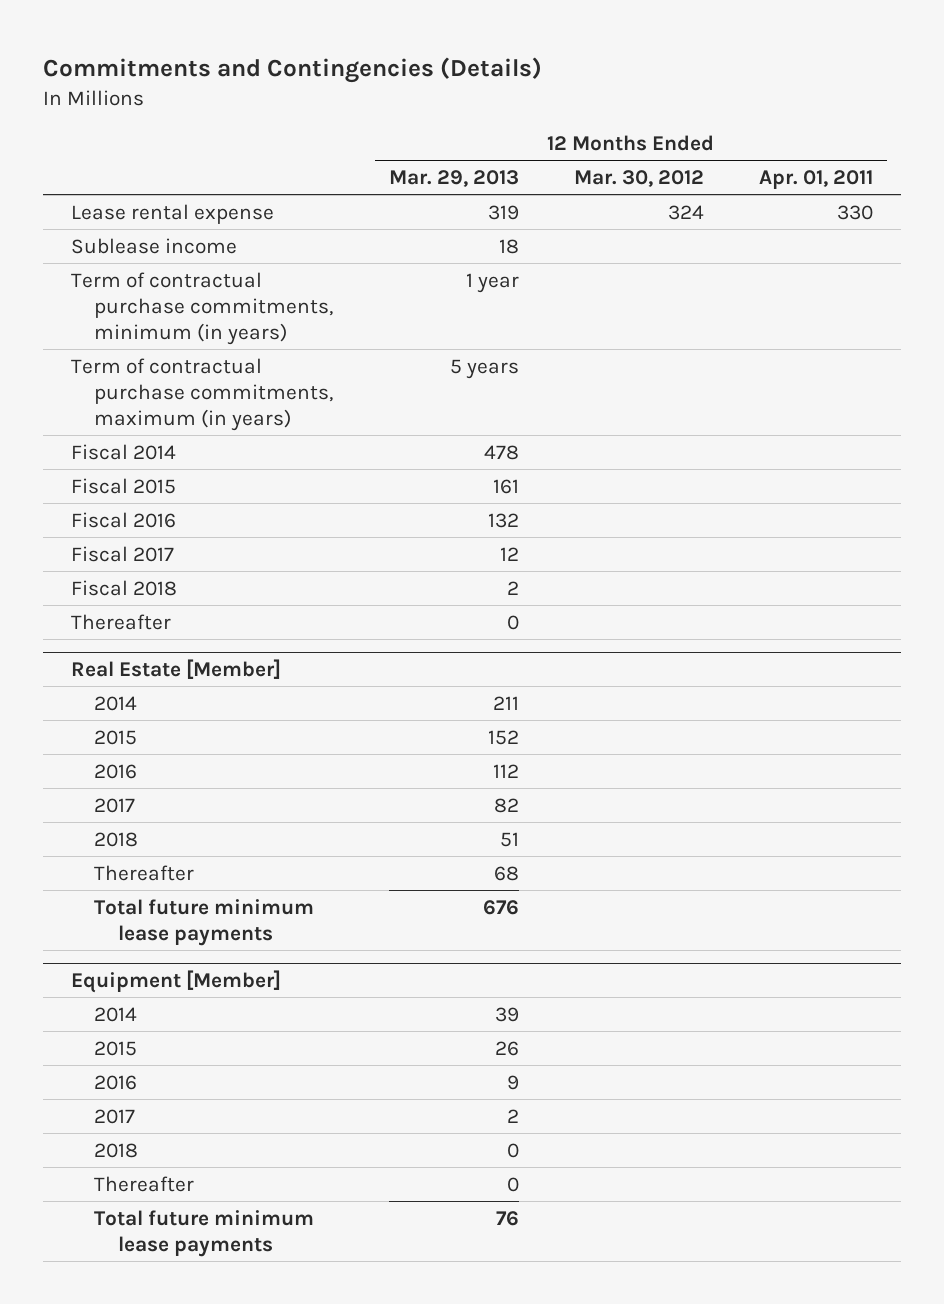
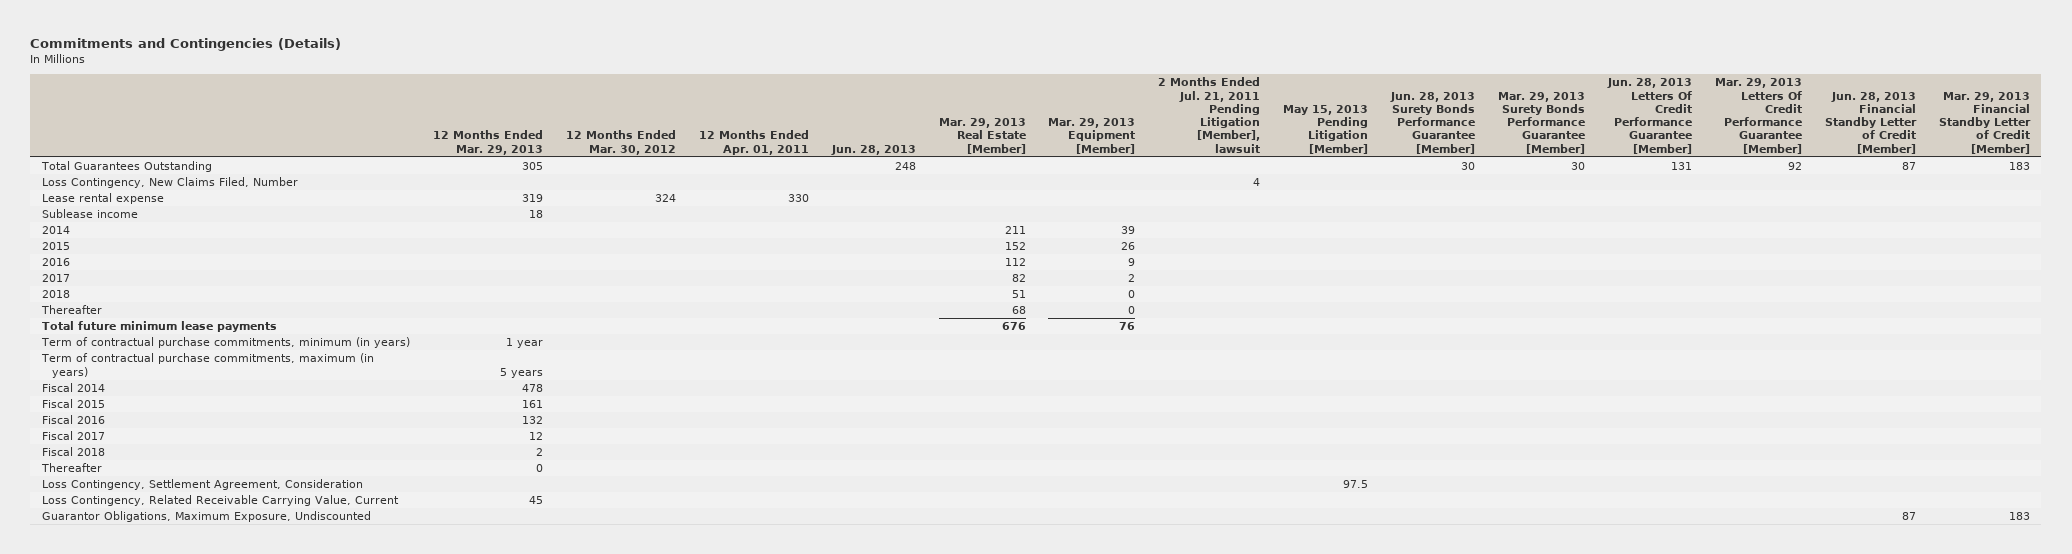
- | 12 Months Ended Mar. 29, 2013 | 12 Months Ended Mar. 30, 2012 | 12 Months Ended Apr. 01, 2011
+ | 12 Months Ended Mar. 29, 2013 | 12 Months Ended Mar. 30, 2012 | 12 Months Ended Apr. 01, 2011 | Jun. 28, 2013 | Mar. 29, 2013 Real Estate [Member] | Mar. 29, 2013 Equipment [Member] | 2 Months Ended Jul. 21, 2011 Pending Litigation [Member], lawsuit | May 15, 2013 Pending Litigation [Member] | Jun. 28, 2013 Surety Bonds Performance Guarantee [Member] | Mar. 29, 2013 Surety Bonds Performance Guarantee [Member] | Jun. 28, 2013 Letters Of Credit Performance Guarantee [Member] | Mar. 29, 2013 Letters Of Credit Performance Guarantee [Member] | Jun. 28, 2013 Financial Standby Letter of Credit [Member] | Mar. 29, 2013 Financial Standby Letter of Credit [Member]
+ Total Guarantees Outstanding | 305 | | | 248 | | | | | 30 | 30 | 131 | 92 | 87 | 183
+ Loss Contingency, New Claims Filed, Number | | | | | | | 4 | | | | | | |
+ 2014 | | | | | 211 | 39 | | | | | | | |
+ 2015 | | | | | 152 | 26 | | | | | | | |
+ 2016 | | | | | 112 | 9 | | | | | | | |
+ 2017 | | | | | 82 | 2 | | | | | | | |
+ 2018 | | | | | 51 | 0 | | | | | | | |
+ Thereafter | | | | | 68 | 0 | | | | | | | |
+ Total future minimum lease payments | | | | | 676 | 76 | | | | | | | |
- Real Estate [Member]
- 2014 | 211 | |
- 2015 | 152 | |
- 2016 | 112 | |
- 2017 | 82 | |
- 2018 | 51 | |
- Thereafter | 68 | |
- Total future minimum lease payments | 676 | |
- Equipment [Member]
- 2014 | 39 | |
- 2015 | 26 | |
- 2016 | 9 | |
- 2017 | 2 | |
- 2018 | 0 | |
- Thereafter | 0 | |
- Total future minimum lease payments | 76 | |
+ Loss Contingency, Settlement Agreement, Consideration | | | | | | | | 97.5 | | | | | |
+ Loss Contingency, Related Receivable Carrying Value, Current | 45 | | | | | | | | | | | | |
+ Guarantor Obligations, Maximum Exposure, Undiscounted | | | | | | | | | | | | | 87 | 183

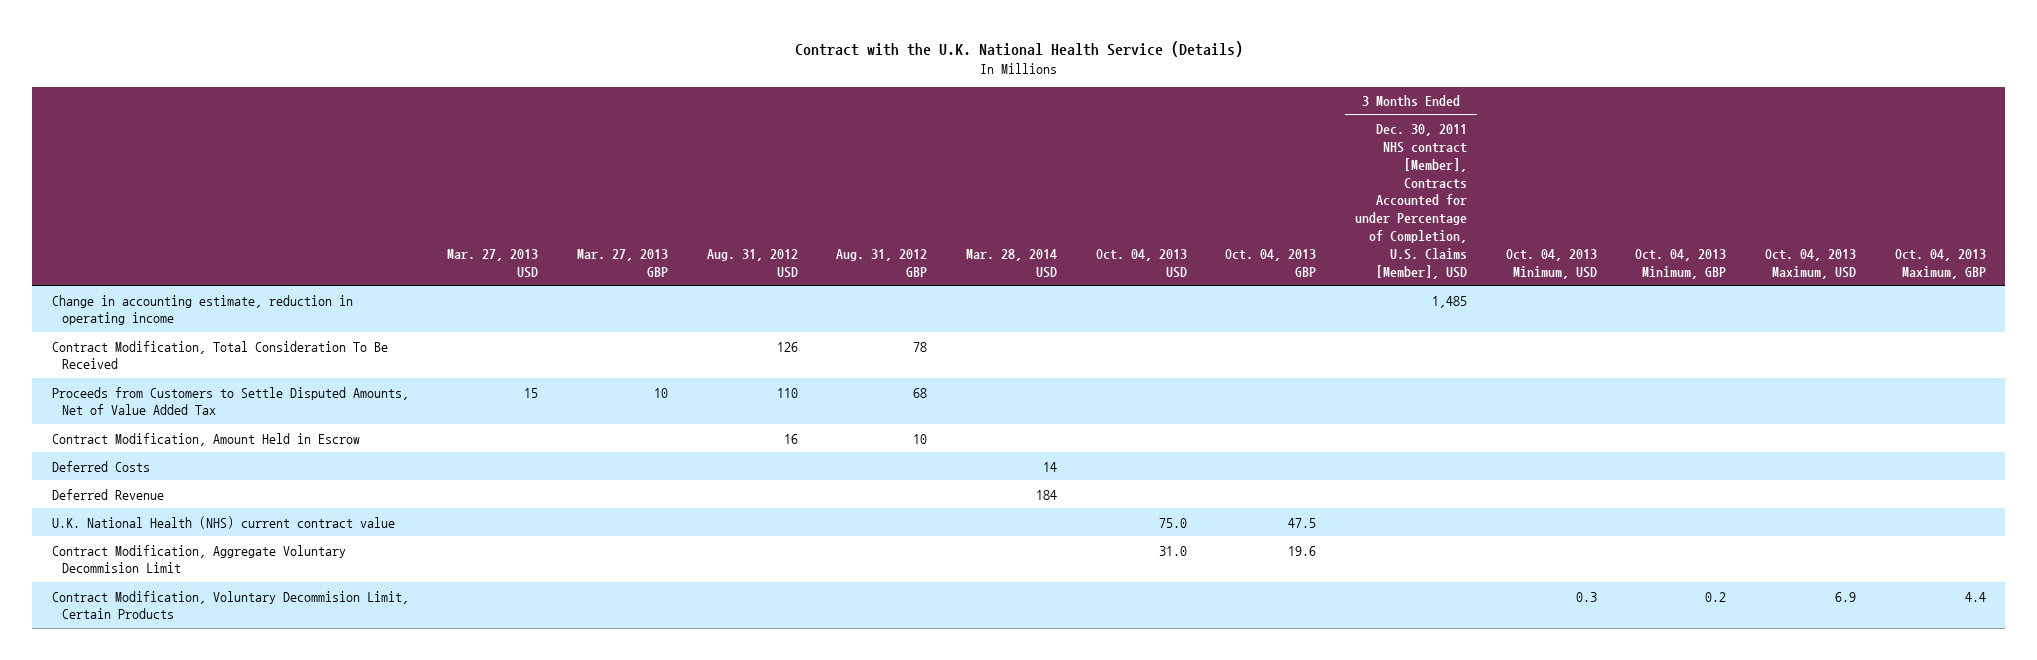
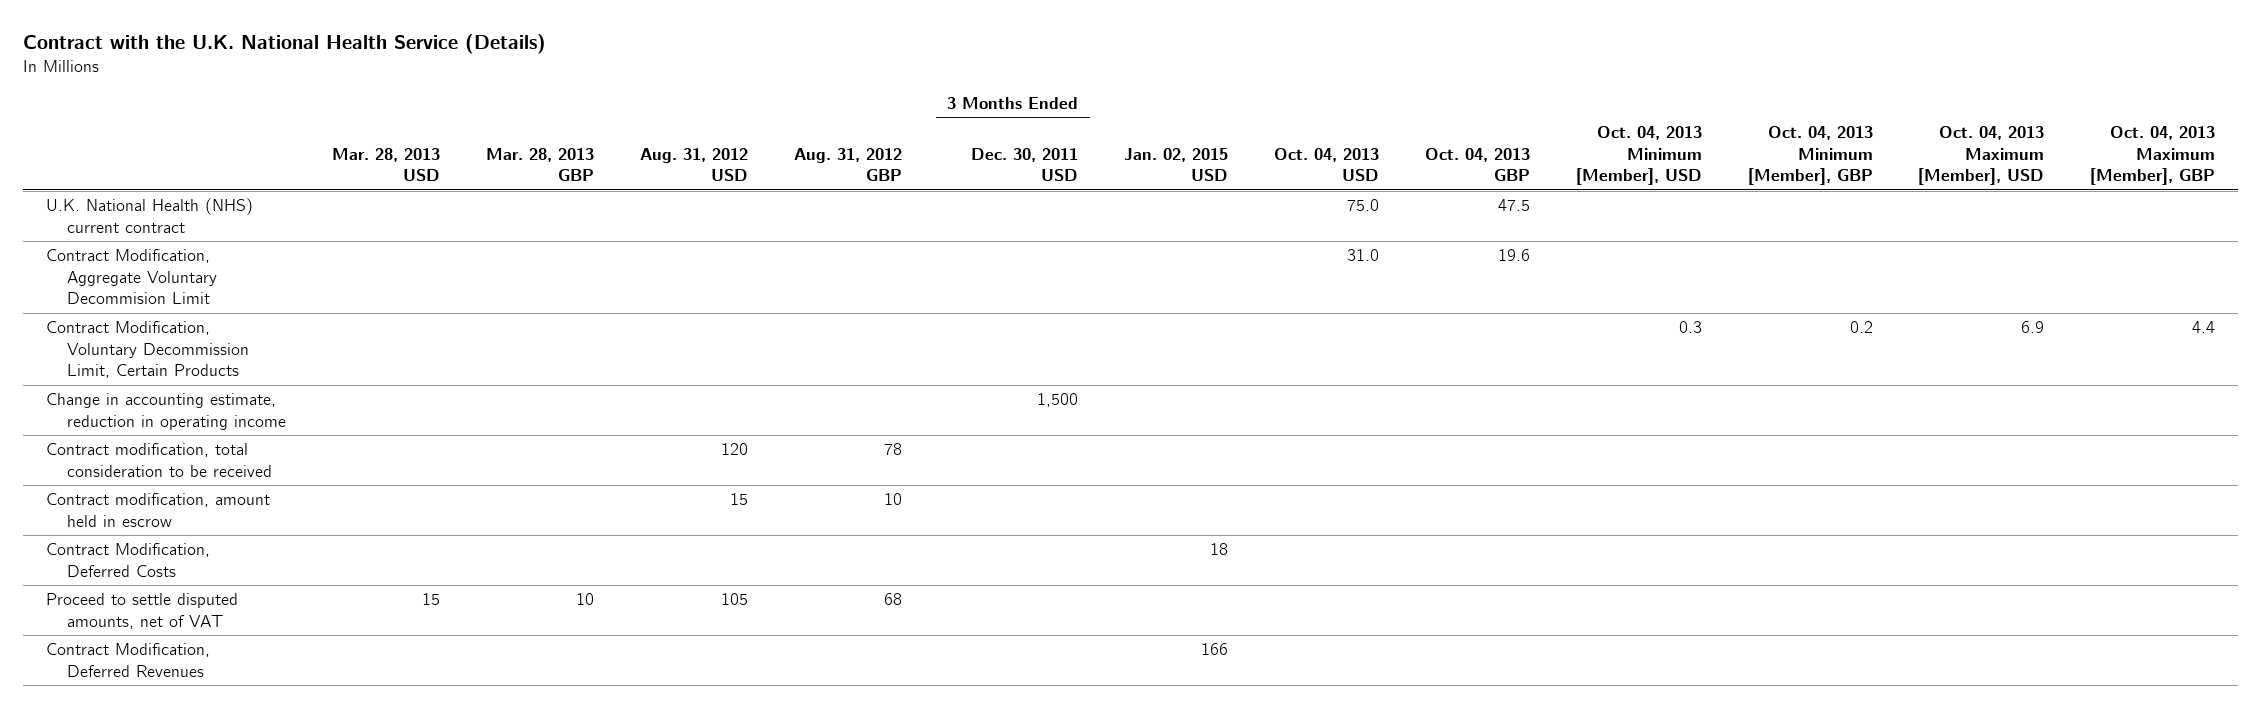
- | Mar. 27, 2013 USD | Mar. 27, 2013 GBP | Aug. 31, 2012 USD | Aug. 31, 2012 GBP | Mar. 28, 2014 USD | Oct. 04, 2013 USD | Oct. 04, 2013 GBP | 3 Months Ended Dec. 30, 2011 NHS contract [Member], Contracts Accounted for under Percentage of Completion, U.S. Claims [Member], USD | Oct. 04, 2013 Minimum, USD | Oct. 04, 2013 Minimum, GBP | Oct. 04, 2013 Maximum, USD | Oct. 04, 2013 Maximum, GBP
+ | Mar. 28, 2013 USD | Mar. 28, 2013 GBP | Aug. 31, 2012 USD | Aug. 31, 2012 GBP | 3 Months Ended Dec. 30, 2011 USD | Jan. 02, 2015 USD | Oct. 04, 2013 USD | Oct. 04, 2013 GBP | Oct. 04, 2013 Minimum [Member], USD | Oct. 04, 2013 Minimum [Member], GBP | Oct. 04, 2013 Maximum [Member], USD | Oct. 04, 2013 Maximum [Member], GBP
- Contract Modification, Total Consideration To Be Received | | | 126 | 78 | | | | | | | |
- Proceeds from Customers to Settle Disputed Amounts, Net of Value Added Tax | 15 | 10 | 110 | 68 | | | | | | | |
- Contract Modification, Amount Held in Escrow | | | 16 | 10 | | | | | | | |
- Deferred Costs | | | | | 14 | | | | | | |
- Deferred Revenue | | | | | 184 | | | | | | |
- U.K. National Health (NHS) current contract value | | | | | | 75.0 | 47.5 | | | | |
+ U.K. National Health (NHS) current contract | | | | | | | 75.0 | 47.5 | | | |
- Contract Modification, Voluntary Decommision Limit, Certain Products | | | | | | | | | 0.3 | 0.2 | 6.9 | 4.4
+ Contract Modification, Voluntary Decommission Limit, Certain Products | | | | | | | | | 0.3 | 0.2 | 6.9 | 4.4
moved down: Change in accounting estimate, reduction in operating income | | | | | 1,500 | | | | | | |
+ Contract modification, total consideration to be received | | | 120 | 78 | | | | | | | |
+ Contract modification, amount held in escrow | | | 15 | 10 | | | | | | | |
+ Contract Modification, Deferred Costs | | | | | | 18 | | | | | |
+ Proceed to settle disputed amounts, net of VAT | 15 | 10 | 105 | 68 | | | | | | | |
+ Contract Modification, Deferred Revenues | | | | | | 166 | | | | | |

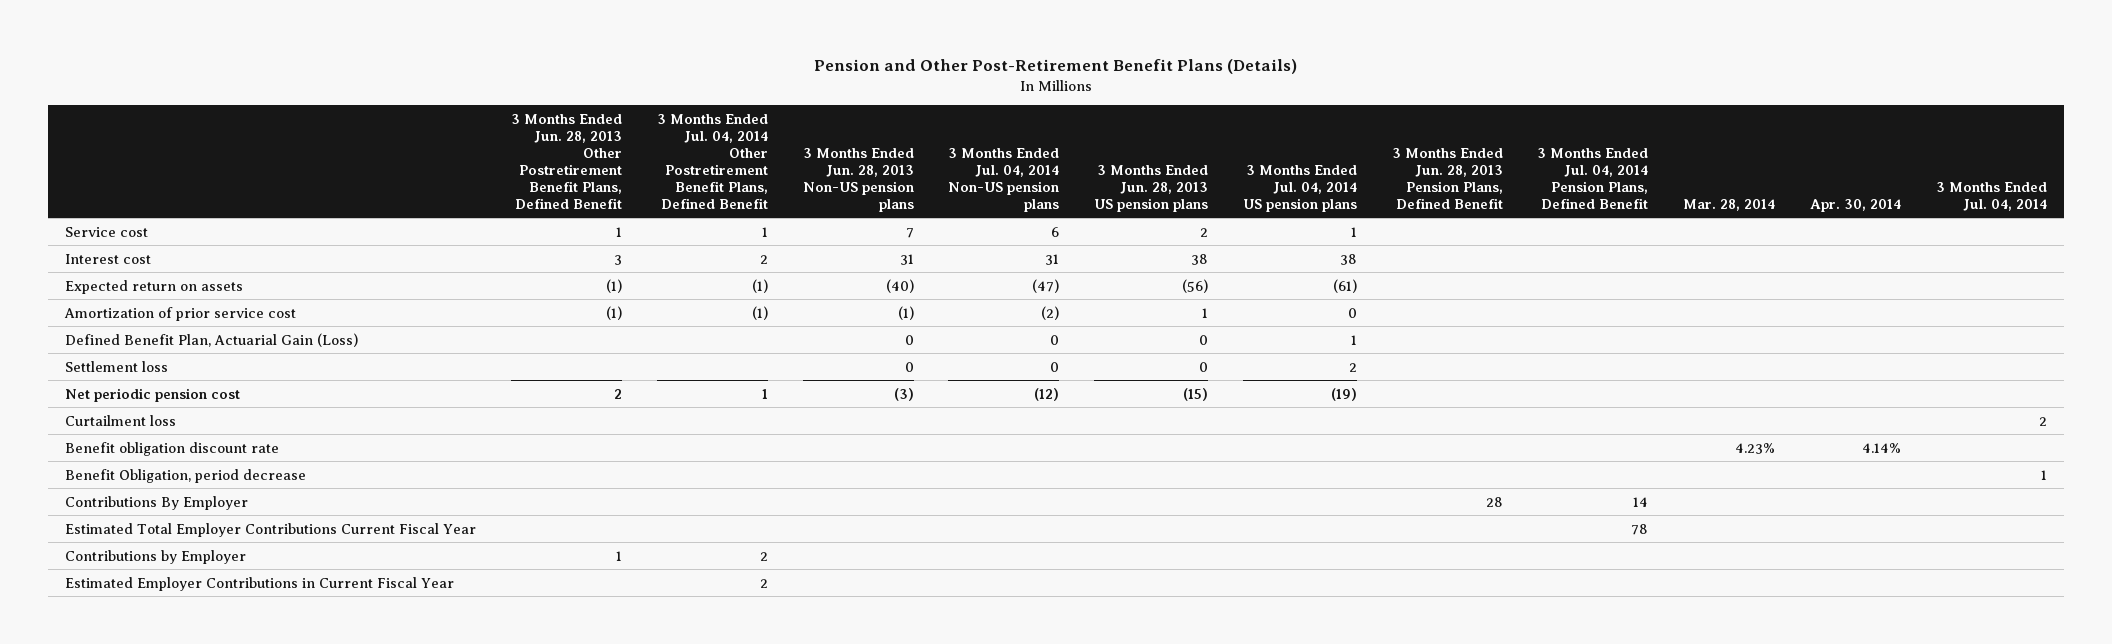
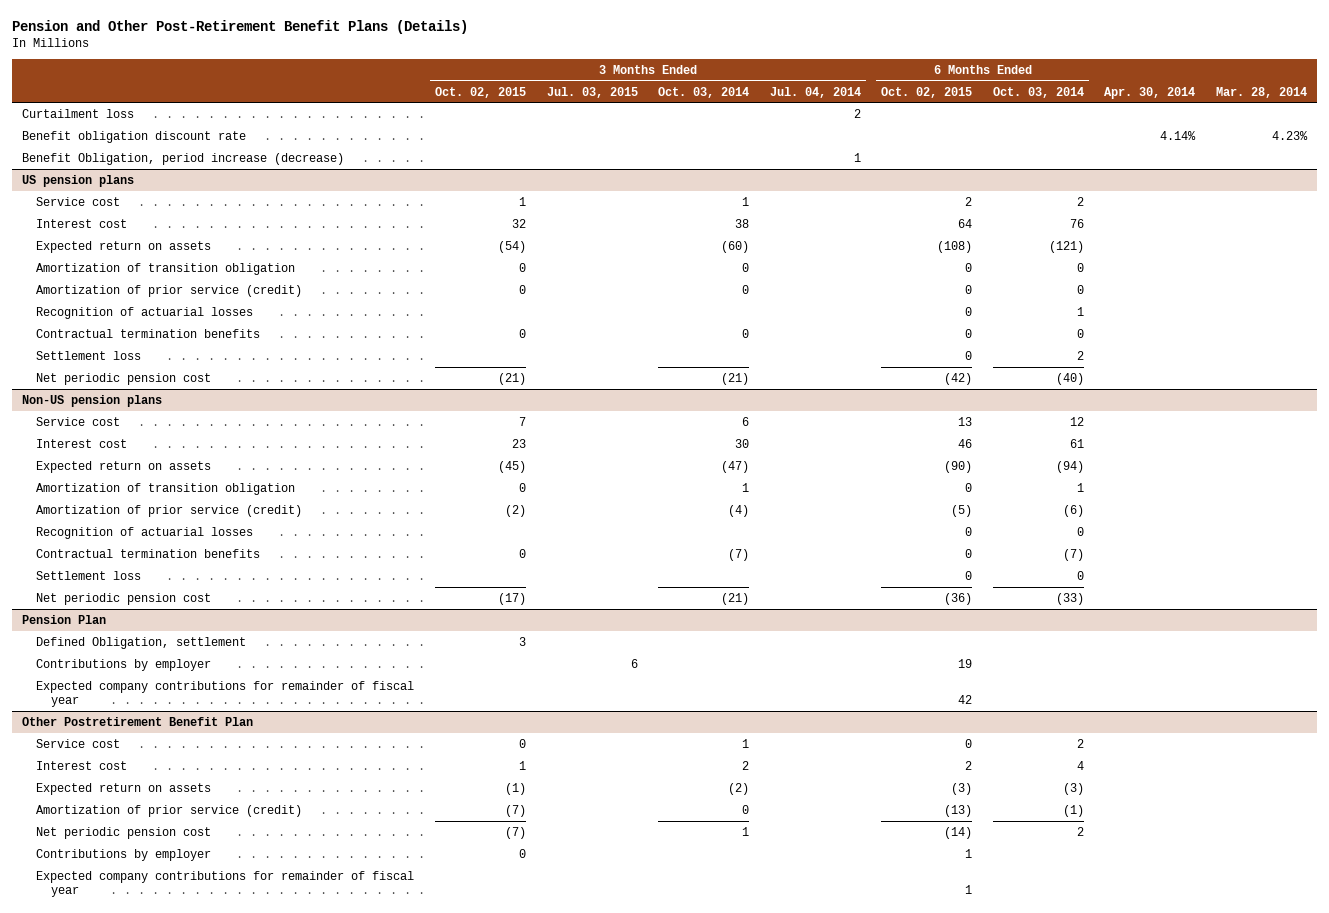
- | 3 Months Ended Jun. 28, 2013 Other Postretirement Benefit Plans, Defined Benefit | 3 Months Ended Jul. 04, 2014 Other Postretirement Benefit Plans, Defined Benefit | 3 Months Ended Jun. 28, 2013 Non-US pension plans | 3 Months Ended Jul. 04, 2014 Non-US pension plans | 3 Months Ended Jun. 28, 2013 US pension plans | 3 Months Ended Jul. 04, 2014 US pension plans | 3 Months Ended Jun. 28, 2013 Pension Plans, Defined Benefit | 3 Months Ended Jul. 04, 2014 Pension Plans, Defined Benefit | Mar. 28, 2014 | Apr. 30, 2014 | 3 Months Ended Jul. 04, 2014
+ | 3 Months Ended Oct. 02, 2015 | 3 Months Ended Jul. 03, 2015 | 3 Months Ended Oct. 03, 2014 | 3 Months Ended Jul. 04, 2014 | 6 Months Ended Oct. 02, 2015 | 6 Months Ended Oct. 03, 2014 | Apr. 30, 2014 | Mar. 28, 2014
- Service cost | 1 | 1 | 7 | 6 | 2 | 1 | | | | |
- Interest cost | 3 | 2 | 31 | 31 | 38 | 38 | | | | |
- Expected return on assets | (1) | (1) | (40) | (47) | (56) | (61) | | | | |
- Amortization of prior service cost | (1) | (1) | (1) | (2) | 1 | 0 | | | | |
- Defined Benefit Plan, Actuarial Gain (Loss) | | | 0 | 0 | 0 | 1 | | | | |
- Settlement loss | | | 0 | 0 | 0 | 2 | | | | |
- Net periodic pension cost | 2 | 1 | (3) | (12) | (15) | (19) | | | | |
- Benefit Obligation, period decrease | | | | | | | | | | | 1
- Contributions By Employer | | | | | | | 28 | 14 | | |
- Estimated Total Employer Contributions Current Fiscal Year | | | | | | | | 78 | | |
- Contributions by Employer | 1 | 2 | | | | | | | | |
- Estimated Employer Contributions in Current Fiscal Year | | 2 | | | | | | | | |
+ Benefit Obligation, period increase (decrease) | | | | 1 | | | |
+ US pension plans
+ Service cost | 1 | | 1 | | 2 | 2 | |
+ Interest cost | 32 | | 38 | | 64 | 76 | |
+ Expected return on assets | (54) | | (60) | | (108) | (121) | |
+ Amortization of transition obligation | 0 | | 0 | | 0 | 0 | |
+ Amortization of prior service (credit) | 0 | | 0 | | 0 | 0 | |
+ Recognition of actuarial losses | | | | | 0 | 1 | |
+ Contractual termination benefits | 0 | | 0 | | 0 | 0 | |
+ Settlement loss | | | | | 0 | 2 | |
+ Net periodic pension cost | (21) | | (21) | | (42) | (40) | |
+ Non-US pension plans
+ Service cost | 7 | | 6 | | 13 | 12 | |
+ Interest cost | 23 | | 30 | | 46 | 61 | |
+ Expected return on assets | (45) | | (47) | | (90) | (94) | |
+ Amortization of transition obligation | 0 | | 1 | | 0 | 1 | |
+ Amortization of prior service (credit) | (2) | | (4) | | (5) | (6) | |
+ Recognition of actuarial losses | | | | | 0 | 0 | |
+ Contractual termination benefits | 0 | | (7) | | 0 | (7) | |
+ Settlement loss | | | | | 0 | 0 | |
+ Net periodic pension cost | (17) | | (21) | | (36) | (33) | |
+ Pension Plan
+ Defined Obligation, settlement | 3 | | | | | | |
+ Contributions by employer | | 6 | | | 19 | | |
+ Expected company contributions for remainder of fiscal year | | | | | 42 | | |
+ Other Postretirement Benefit Plan
+ Service cost | 0 | | 1 | | 0 | 2 | |
+ Interest cost | 1 | | 2 | | 2 | 4 | |
+ Expected return on assets | (1) | | (2) | | (3) | (3) | |
+ Amortization of prior service (credit) | (7) | | 0 | | (13) | (1) | |
+ Net periodic pension cost | (7) | | 1 | | (14) | 2 | |
+ Contributions by employer | 0 | | | | 1 | | |
+ Expected company contributions for remainder of fiscal year | | | | | 1 | | |

